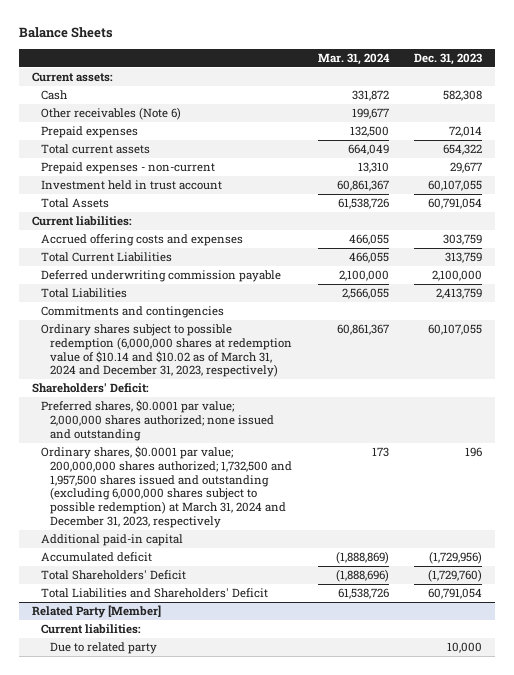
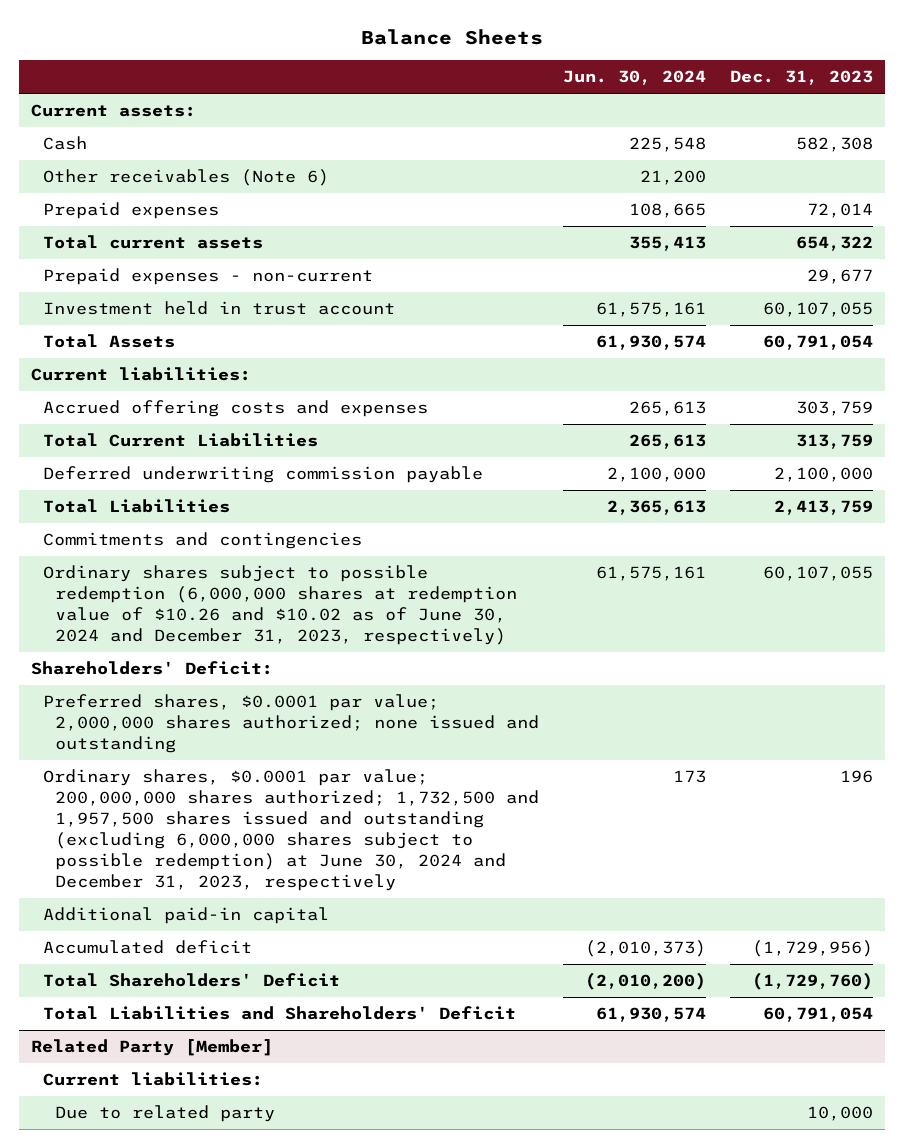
- | Mar. 31, 2024 | Dec. 31, 2023
+ | Jun. 30, 2024 | Dec. 31, 2023
- Ordinary shares subject to possible redemption (6,000,000 shares at redemption value of $10.14 and $10.02 as of March 31, 2024 and December 31, 2023, respectively) | 60,861,367 | 60,107,055
+ Ordinary shares subject to possible redemption (6,000,000 shares at redemption value of $10.26 and $10.02 as of June 30, 2024 and December 31, 2023, respectively) | 61,575,161 | 60,107,055
- Ordinary shares, $0.0001 par value; 200,000,000 shares authorized; 1,732,500 and 1,957,500 shares issued and outstanding (excluding 6,000,000 shares subject to possible redemption) at March 31, 2024 and December 31, 2023, respectively | 173 | 196
+ Ordinary shares, $0.0001 par value; 200,000,000 shares authorized; 1,732,500 and 1,957,500 shares issued and outstanding (excluding 6,000,000 shares subject to possible redemption) at June 30, 2024 and December 31, 2023, respectively | 173 | 196

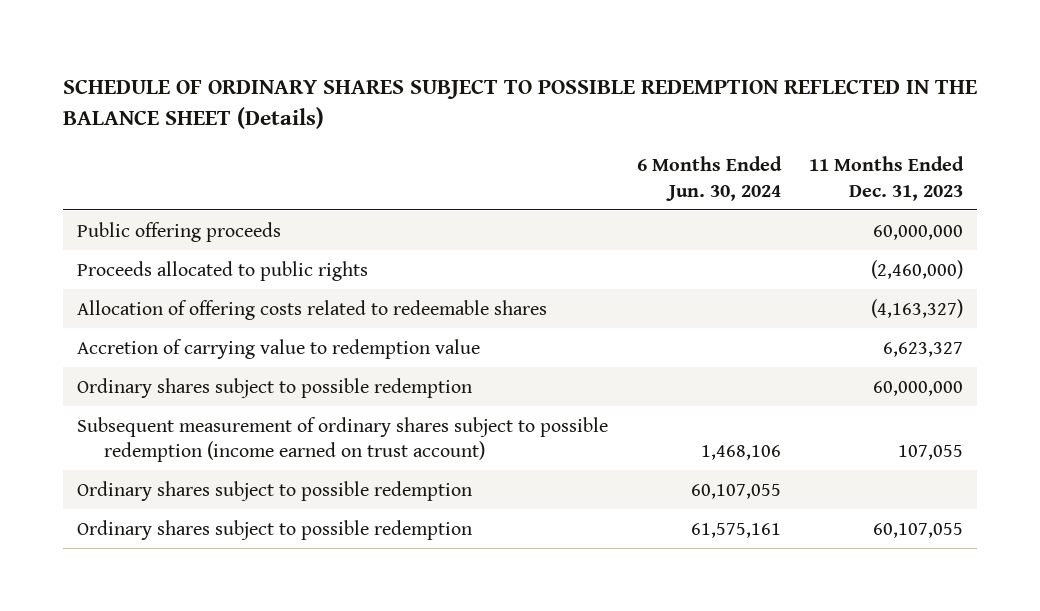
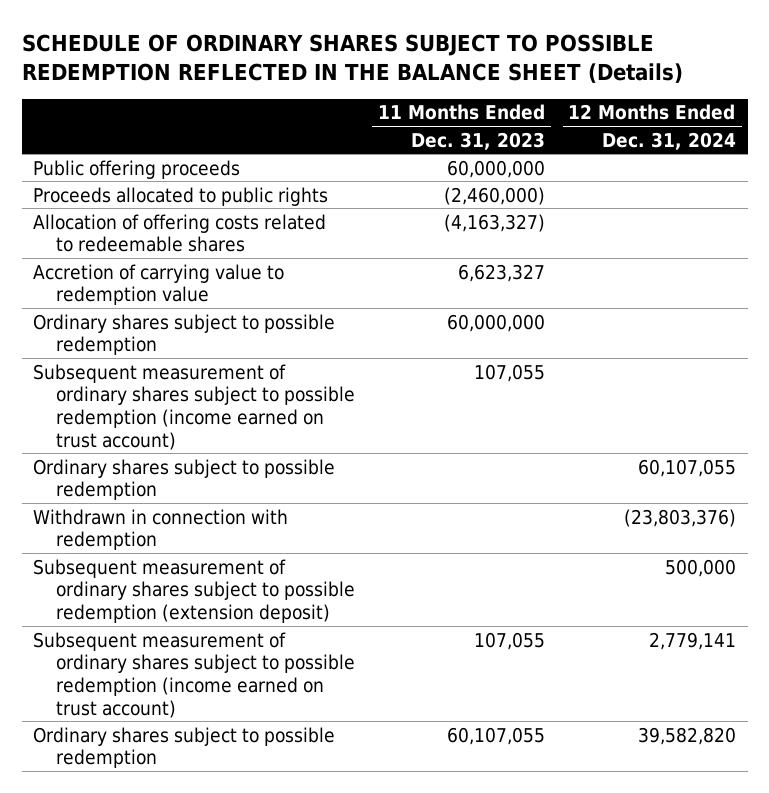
- | 6 Months Ended Jun. 30, 2024 | 11 Months Ended Dec. 31, 2023
+ | 11 Months Ended Dec. 31, 2023 | 12 Months Ended Dec. 31, 2024
+ Withdrawn in connection with redemption | | (23,803,376)
+ Subsequent measurement of ordinary shares subject to possible redemption (extension deposit) | | 500,000
+ Subsequent measurement of ordinary shares subject to possible redemption (income earned on trust account) | 107,055 | 2,779,141

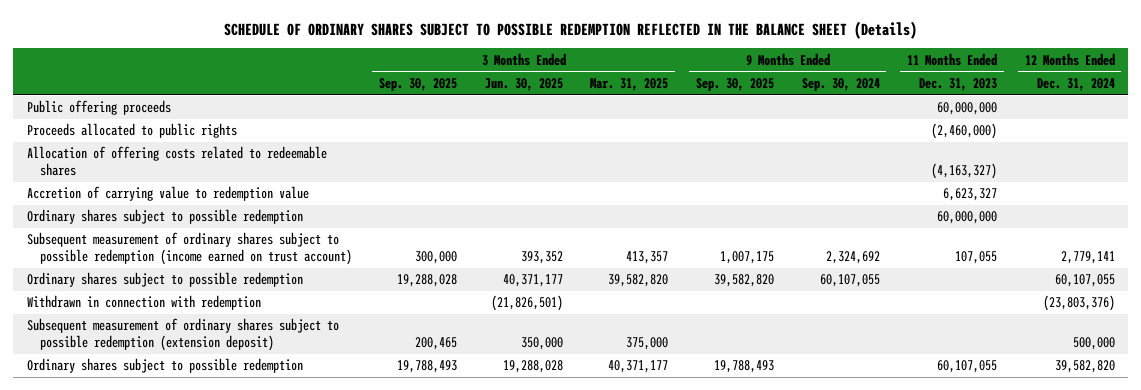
- | 11 Months Ended Dec. 31, 2023 | 12 Months Ended Dec. 31, 2024
+ | 3 Months Ended Sep. 30, 2025 | 3 Months Ended Jun. 30, 2025 | 3 Months Ended Mar. 31, 2025 | 9 Months Ended Sep. 30, 2025 | 9 Months Ended Sep. 30, 2024 | 11 Months Ended Dec. 31, 2023 | 12 Months Ended Dec. 31, 2024
- Subsequent measurement of ordinary shares subject to possible redemption (income earned on trust account) | 107,055 |
moved up: Subsequent measurement of ordinary shares subject to possible redemption (income earned on trust account) | 300,000 | 393,352 | 413,357 | 1,007,175 | 2,324,692 | 107,055 | 2,779,141

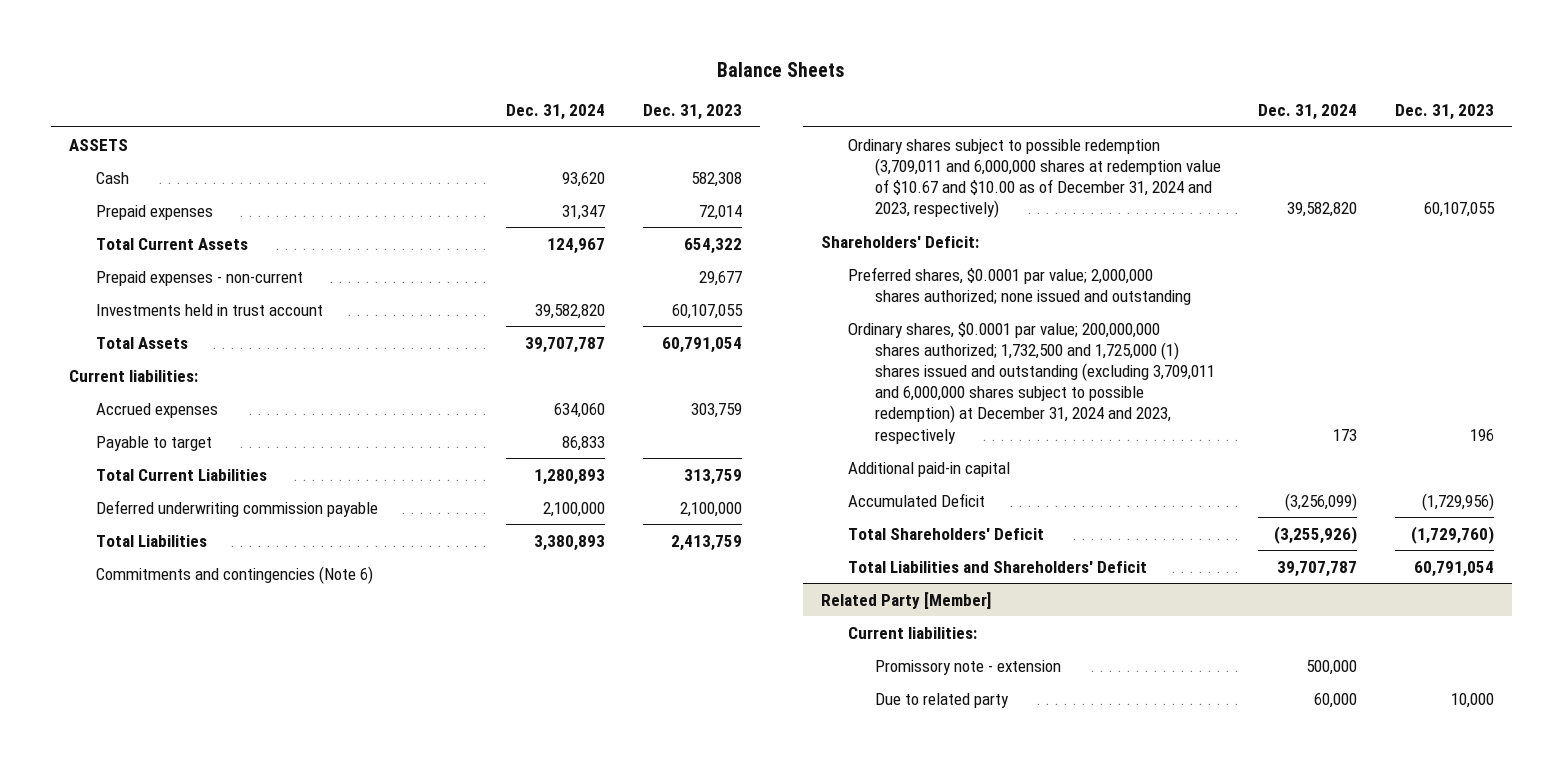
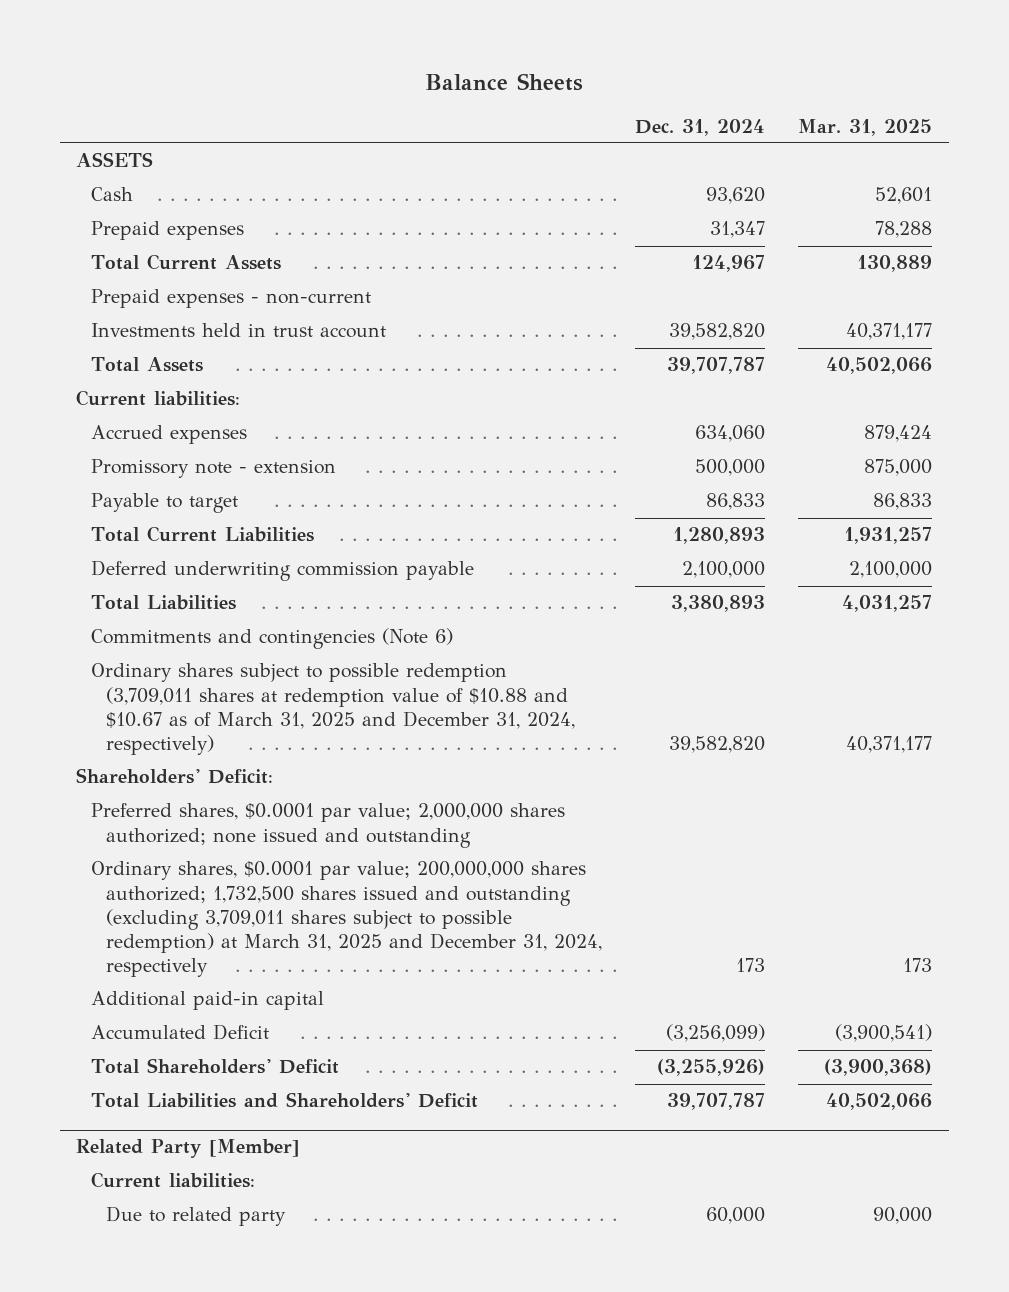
- | Dec. 31, 2024 | Dec. 31, 2023
+ | Dec. 31, 2024 | Mar. 31, 2025
+ Promissory note - extension | 500,000 | 875,000
- Ordinary shares subject to possible redemption (3,709,011 and 6,000,000 shares at redemption value of $10.67 and $10.00 as of December 31, 2024 and 2023, respectively) | 39,582,820 | 60,107,055
+ Ordinary shares subject to possible redemption (3,709,011 shares at redemption value of $10.88 and $10.67 as of March 31, 2025 and December 31, 2024, respectively) | 39,582,820 | 40,371,177
- Ordinary shares, $0.0001 par value; 200,000,000 shares authorized; 1,732,500 and 1,725,000 (1) shares issued and outstanding (excluding 3,709,011 and 6,000,000 shares subject to possible redemption) at December 31, 2024 and 2023, respectively | 173 | 196
+ Ordinary shares, $0.0001 par value; 200,000,000 shares authorized; 1,732,500 shares issued and outstanding (excluding 3,709,011 shares subject to possible redemption) at March 31, 2025 and December 31, 2024, respectively | 173 | 173
@ Related Party [Member]
- Promissory note - extension | 500,000 |

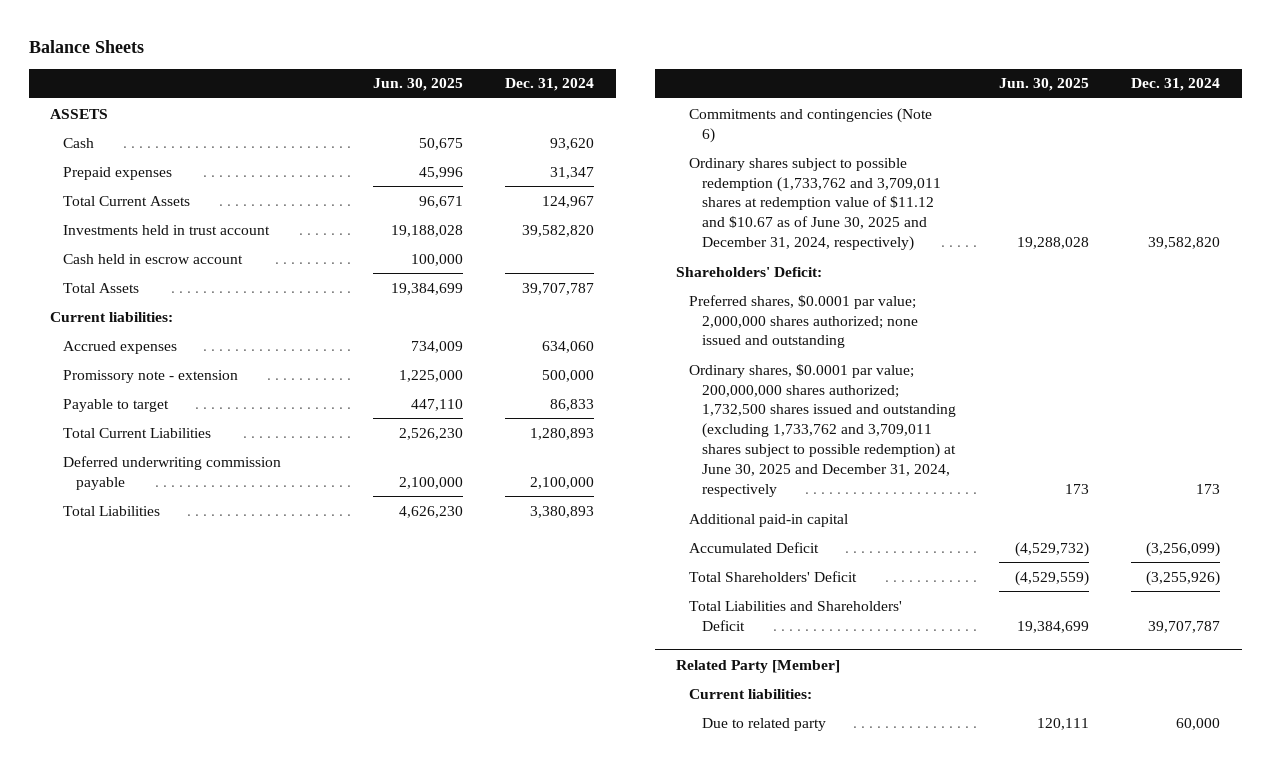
- | Dec. 31, 2024 | Mar. 31, 2025
+ | Jun. 30, 2025 | Dec. 31, 2024
- Prepaid expenses - non-current
+ Cash held in escrow account | 100,000 |
- Ordinary shares subject to possible redemption (3,709,011 shares at redemption value of $10.88 and $10.67 as of March 31, 2025 and December 31, 2024, respectively) | 39,582,820 | 40,371,177
+ Ordinary shares subject to possible redemption (1,733,762 and 3,709,011 shares at redemption value of $11.12 and $10.67 as of June 30, 2025 and December 31, 2024, respectively) | 19,288,028 | 39,582,820
- Ordinary shares, $0.0001 par value; 200,000,000 shares authorized; 1,732,500 shares issued and outstanding (excluding 3,709,011 shares subject to possible redemption) at March 31, 2025 and December 31, 2024, respectively | 173 | 173
+ Ordinary shares, $0.0001 par value; 200,000,000 shares authorized; 1,732,500 shares issued and outstanding (excluding 1,733,762 and 3,709,011 shares subject to possible redemption) at June 30, 2025 and December 31, 2024, respectively | 173 | 173

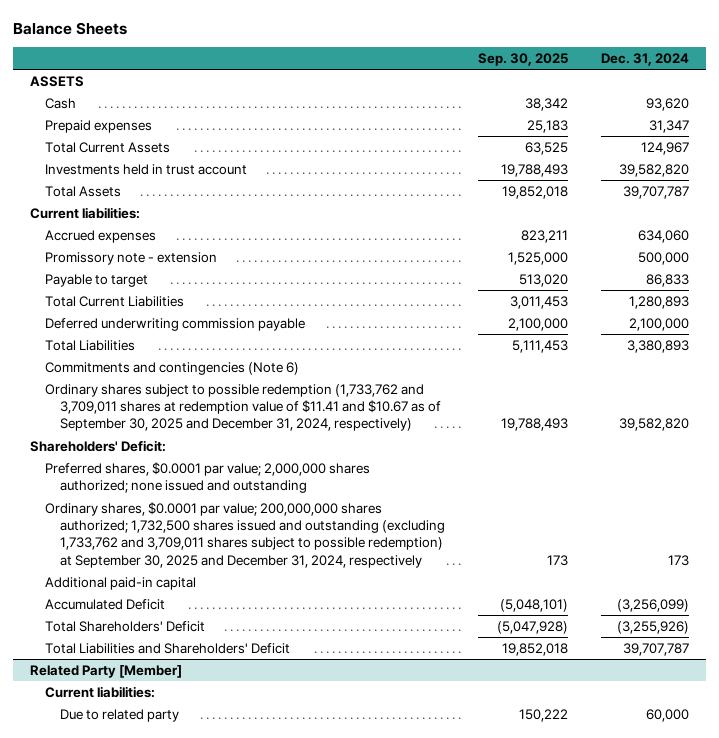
- | Jun. 30, 2025 | Dec. 31, 2024
+ | Sep. 30, 2025 | Dec. 31, 2024
- Cash held in escrow account | 100,000 |
- Ordinary shares subject to possible redemption (1,733,762 and 3,709,011 shares at redemption value of $11.12 and $10.67 as of June 30, 2025 and December 31, 2024, respectively) | 19,288,028 | 39,582,820
+ Ordinary shares subject to possible redemption (1,733,762 and 3,709,011 shares at redemption value of $11.41 and $10.67 as of September 30, 2025 and December 31, 2024, respectively) | 19,788,493 | 39,582,820
- Ordinary shares, $0.0001 par value; 200,000,000 shares authorized; 1,732,500 shares issued and outstanding (excluding 1,733,762 and 3,709,011 shares subject to possible redemption) at June 30, 2025 and December 31, 2024, respectively | 173 | 173
+ Ordinary shares, $0.0001 par value; 200,000,000 shares authorized; 1,732,500 shares issued and outstanding (excluding 1,733,762 and 3,709,011 shares subject to possible redemption) at September 30, 2025 and December 31, 2024, respectively | 173 | 173

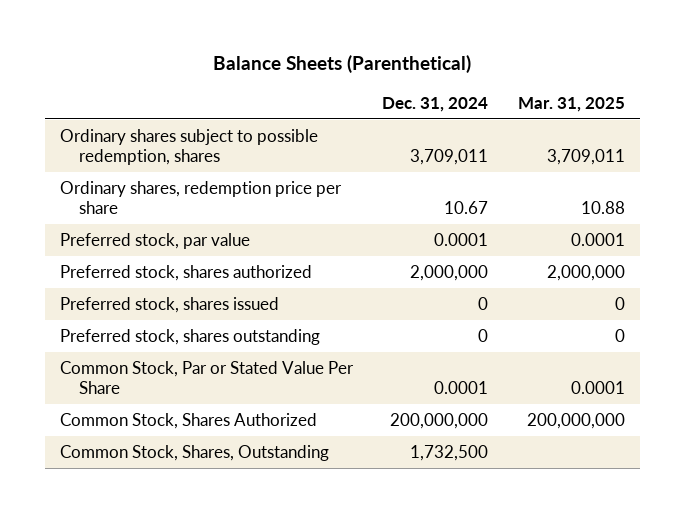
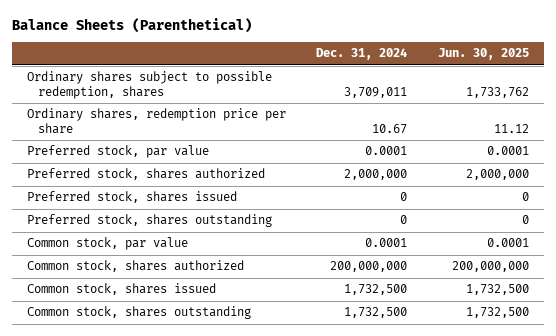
- | Dec. 31, 2024 | Mar. 31, 2025
+ | Dec. 31, 2024 | Jun. 30, 2025
- Common Stock, Par or Stated Value Per Share | 0.0001 | 0.0001
- Common Stock, Shares Authorized | 200,000,000 | 200,000,000
- Common Stock, Shares, Outstanding | 1,732,500 |
+ Common stock, par value | 0.0001 | 0.0001
+ Common stock, shares authorized | 200,000,000 | 200,000,000
+ Common stock, shares issued | 1,732,500 | 1,732,500
+ Common stock, shares outstanding | 1,732,500 | 1,732,500

